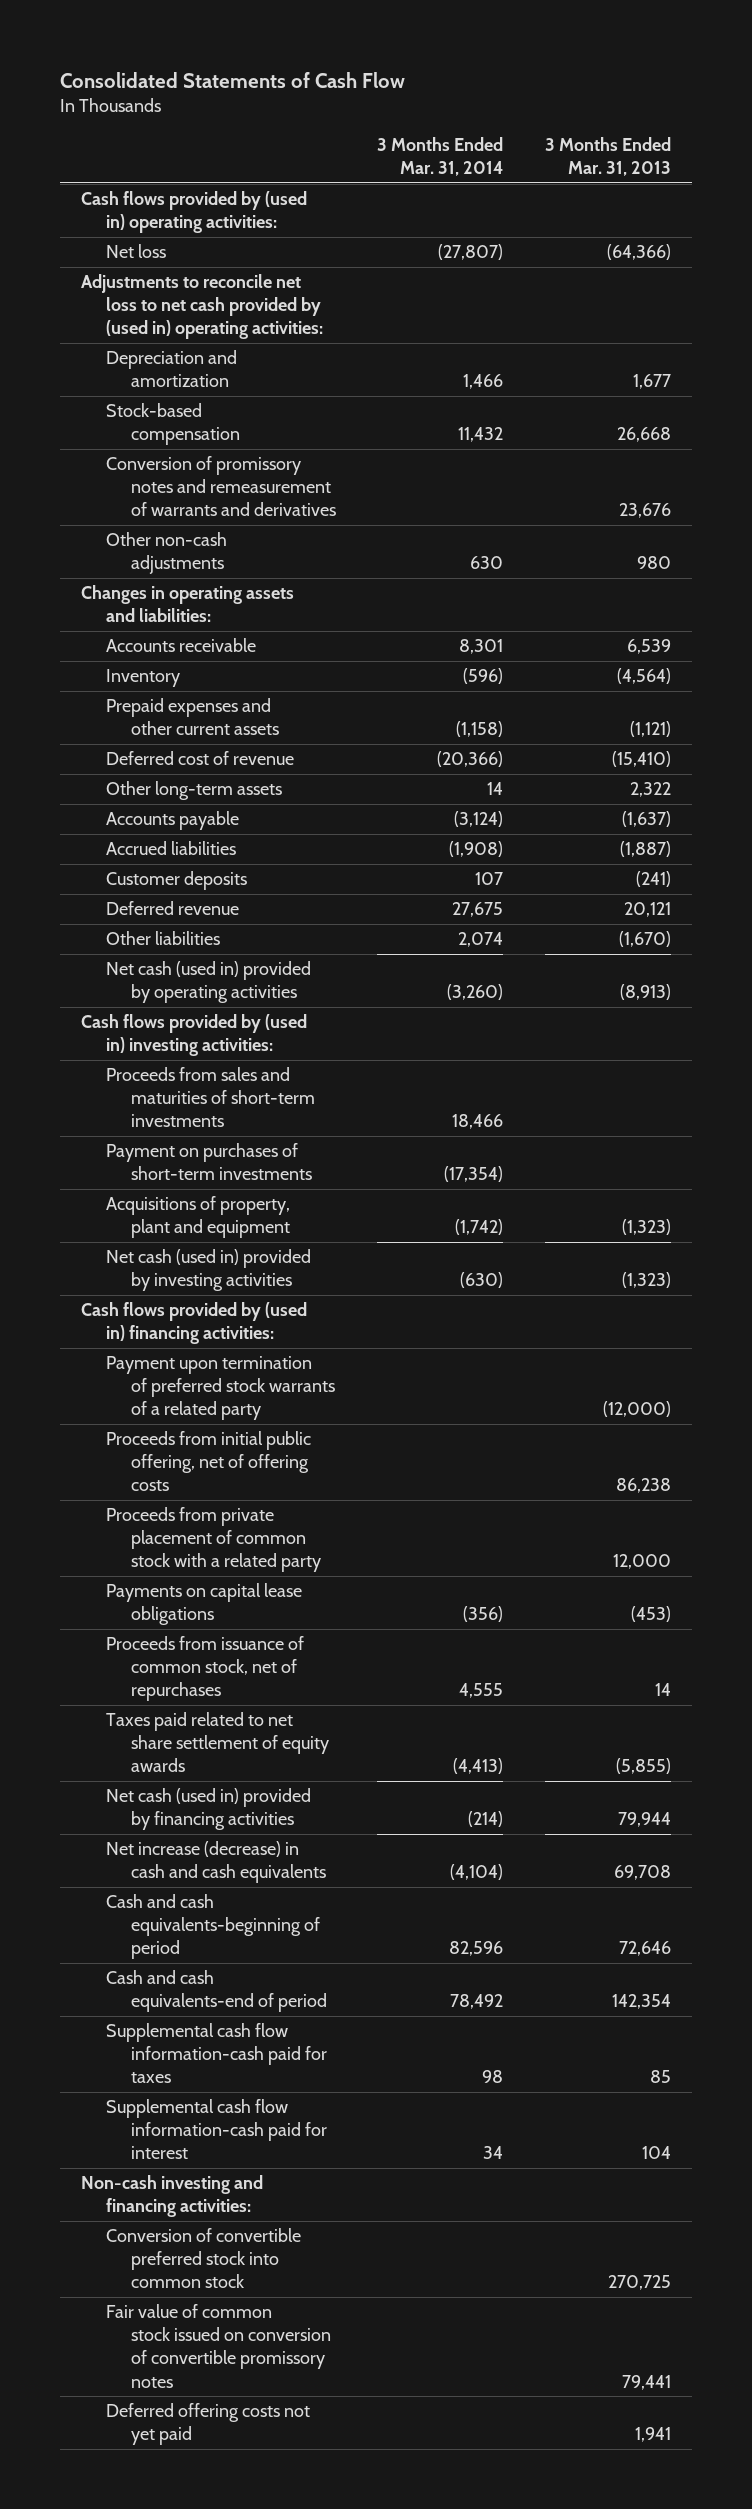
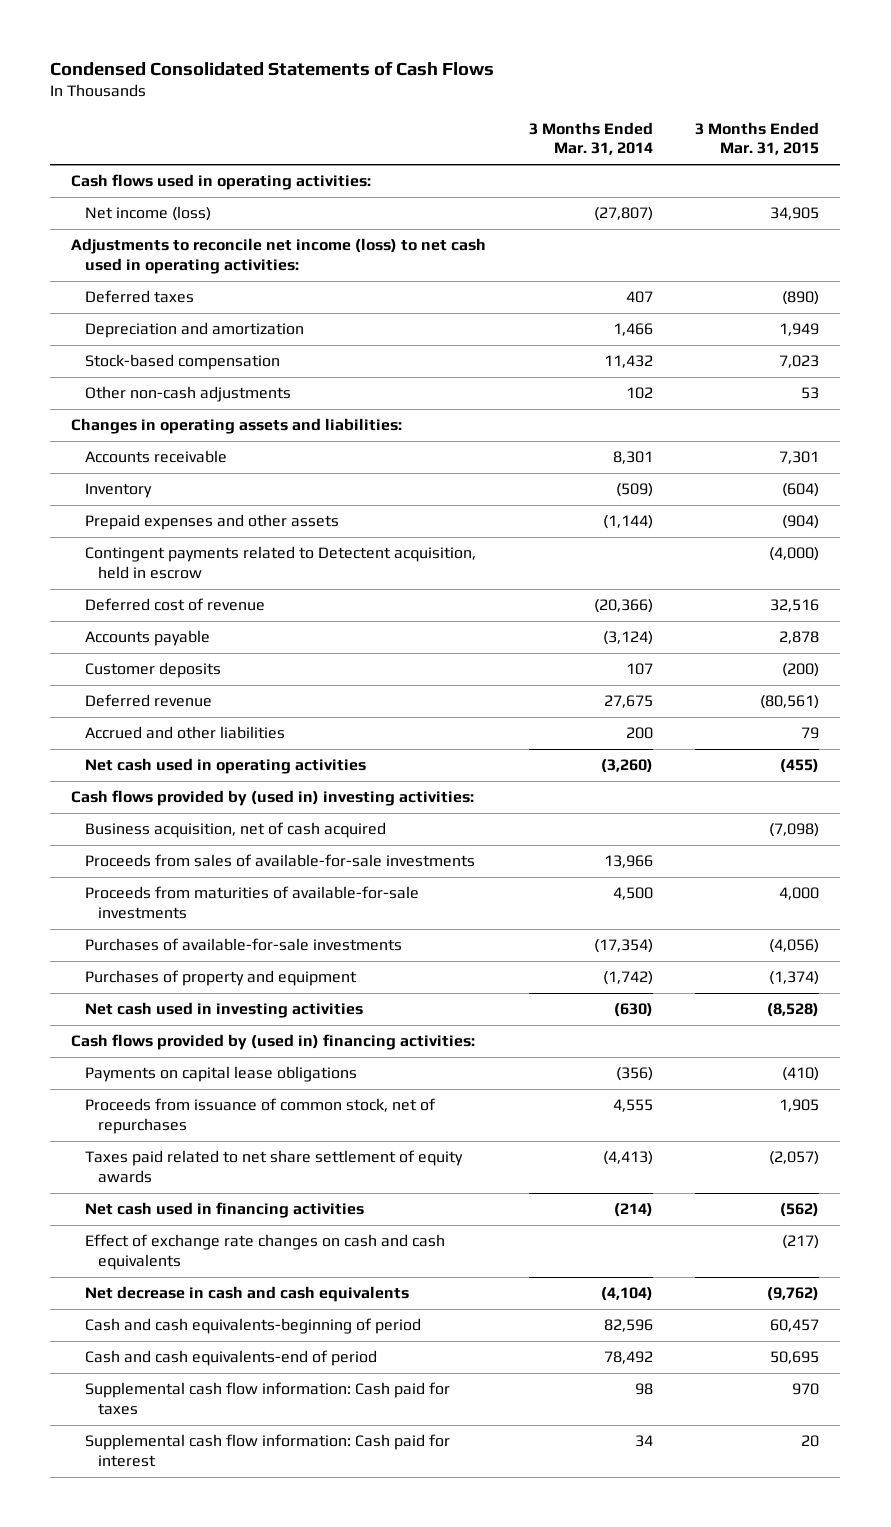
- Consolidated Statements of Cash Flow
+ Condensed Consolidated Statements of Cash Flows
- | 3 Months Ended Mar. 31, 2014 | 3 Months Ended Mar. 31, 2013
+ | 3 Months Ended Mar. 31, 2014 | 3 Months Ended Mar. 31, 2015
- Cash flows provided by (used in) operating activities:
- Net loss | (27,807) | (64,366)
- Adjustments to reconcile net loss to net cash provided by (used in) operating activities:
+ Cash flows used in operating activities:
+ Net income (loss) | (27,807) | 34,905
+ Adjustments to reconcile net income (loss) to net cash used in operating activities:
+ Deferred taxes | 407 | (890)
- Conversion of promissory notes and remeasurement of warrants and derivatives | | 23,676
- Other non-cash adjustments | 630 | 980
+ Other non-cash adjustments | 102 | 53
- Inventory | (596) | (4,564)
- Prepaid expenses and other current assets | (1,158) | (1,121)
+ Inventory | (509) | (604)
+ Prepaid expenses and other assets | (1,144) | (904)
+ Contingent payments related to Detectent acquisition, held in escrow | | (4,000)
- Other long-term assets | 14 | 2,322
- Accrued liabilities | (1,908) | (1,887)
- Other liabilities | 2,074 | (1,670)
- Net cash (used in) provided by operating activities | (3,260) | (8,913)
+ Accrued and other liabilities | 200 | 79
+ Net cash used in operating activities | (3,260) | (455)
- Proceeds from sales and maturities of short-term investments | 18,466 |
- Payment on purchases of short-term investments | (17,354) |
- Acquisitions of property, plant and equipment | (1,742) | (1,323)
- Net cash (used in) provided by investing activities | (630) | (1,323)
+ Business acquisition, net of cash acquired | | (7,098)
+ Proceeds from sales of available-for-sale investments | 13,966 |
+ Proceeds from maturities of available-for-sale investments | 4,500 | 4,000
+ Purchases of available-for-sale investments | (17,354) | (4,056)
+ Purchases of property and equipment | (1,742) | (1,374)
+ Net cash used in investing activities | (630) | (8,528)
- Payment upon termination of preferred stock warrants of a related party | | (12,000)
- Proceeds from initial public offering, net of offering costs | | 86,238
- Proceeds from private placement of common stock with a related party | | 12,000
- Net cash (used in) provided by financing activities | (214) | 79,944
- Net increase (decrease) in cash and cash equivalents | (4,104) | 69,708
+ Net cash used in financing activities | (214) | (562)
+ Effect of exchange rate changes on cash and cash equivalents | | (217)
+ Net decrease in cash and cash equivalents | (4,104) | (9,762)
- Supplemental cash flow information-cash paid for taxes | 98 | 85
- Supplemental cash flow information-cash paid for interest | 34 | 104
- Non-cash investing and financing activities:
- Conversion of convertible preferred stock into common stock | | 270,725
- Fair value of common stock issued on conversion of convertible promissory notes | | 79,441
- Deferred offering costs not yet paid | | 1,941
+ Supplemental cash flow information: Cash paid for taxes | 98 | 970
+ Supplemental cash flow information: Cash paid for interest | 34 | 20

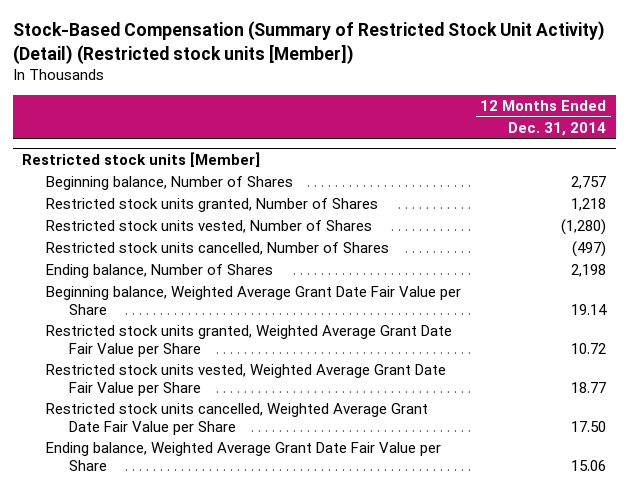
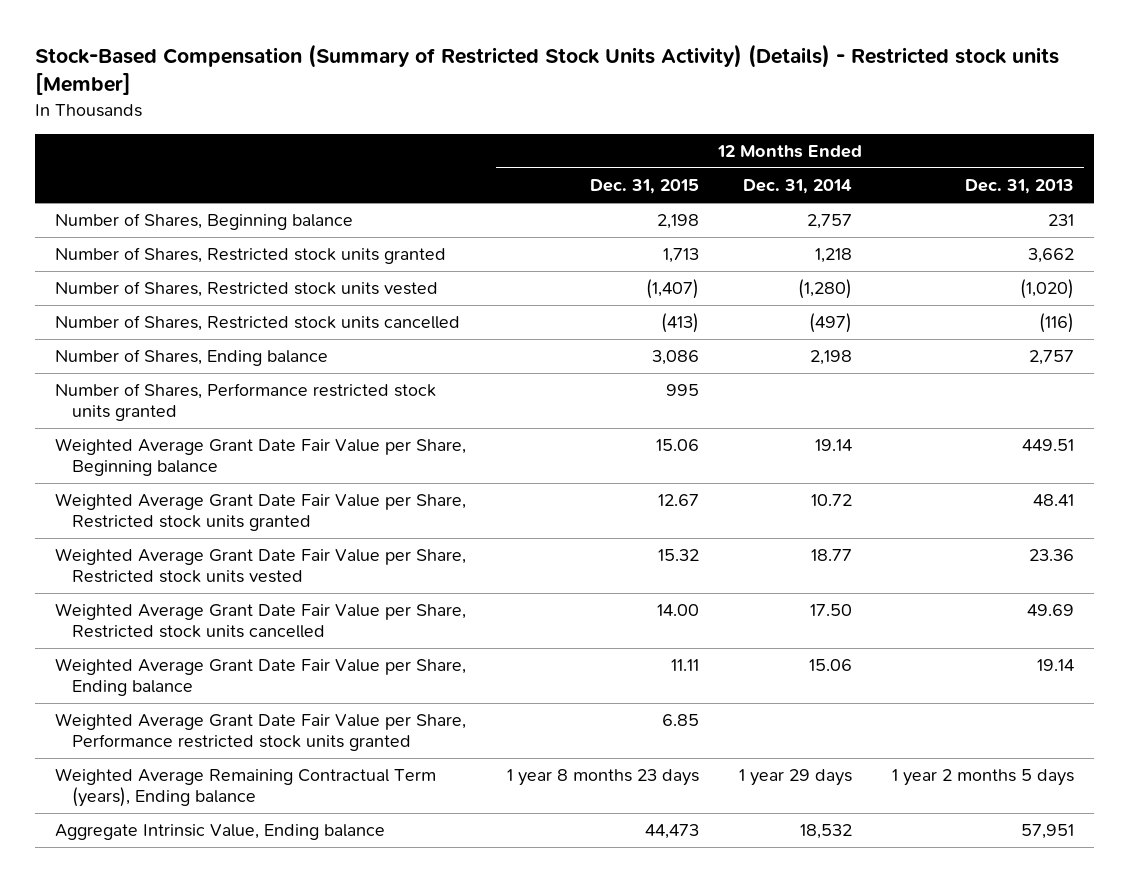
- Stock-Based Compensation (Summary of Restricted Stock Unit Activity) (Detail) (Restricted stock units [Member])
+ Stock-Based Compensation (Summary of Restricted Stock Units Activity) (Details) - Restricted stock units [Member]
- | 12 Months Ended Dec. 31, 2014
+ | 12 Months Ended Dec. 31, 2015 | 12 Months Ended Dec. 31, 2014 | 12 Months Ended Dec. 31, 2013
- Restricted stock units [Member]
- Beginning balance, Number of Shares | 2,757
- Restricted stock units granted, Number of Shares | 1,218
- Restricted stock units vested, Number of Shares | (1,280)
- Restricted stock units cancelled, Number of Shares | (497)
- Ending balance, Number of Shares | 2,198
- Beginning balance, Weighted Average Grant Date Fair Value per Share | 19.14
- Restricted stock units granted, Weighted Average Grant Date Fair Value per Share | 10.72
- Restricted stock units vested, Weighted Average Grant Date Fair Value per Share | 18.77
- Restricted stock units cancelled, Weighted Average Grant Date Fair Value per Share | 17.50
- Ending balance, Weighted Average Grant Date Fair Value per Share | 15.06
+ Number of Shares, Beginning balance | 2,198 | 2,757 | 231
+ Number of Shares, Restricted stock units granted | 1,713 | 1,218 | 3,662
+ Number of Shares, Restricted stock units vested | (1,407) | (1,280) | (1,020)
+ Number of Shares, Restricted stock units cancelled | (413) | (497) | (116)
+ Number of Shares, Ending balance | 3,086 | 2,198 | 2,757
+ Number of Shares, Performance restricted stock units granted | 995 | |
+ Weighted Average Grant Date Fair Value per Share, Beginning balance | 15.06 | 19.14 | 449.51
+ Weighted Average Grant Date Fair Value per Share, Restricted stock units granted | 12.67 | 10.72 | 48.41
+ Weighted Average Grant Date Fair Value per Share, Restricted stock units vested | 15.32 | 18.77 | 23.36
+ Weighted Average Grant Date Fair Value per Share, Restricted stock units cancelled | 14.00 | 17.50 | 49.69
+ Weighted Average Grant Date Fair Value per Share, Ending balance | 11.11 | 15.06 | 19.14
+ Weighted Average Grant Date Fair Value per Share, Performance restricted stock units granted | 6.85 | |
+ Weighted Average Remaining Contractual Term (years), Ending balance | 1 year 8 months 23 days | 1 year 29 days | 1 year 2 months 5 days
+ Aggregate Intrinsic Value, Ending balance | 44,473 | 18,532 | 57,951

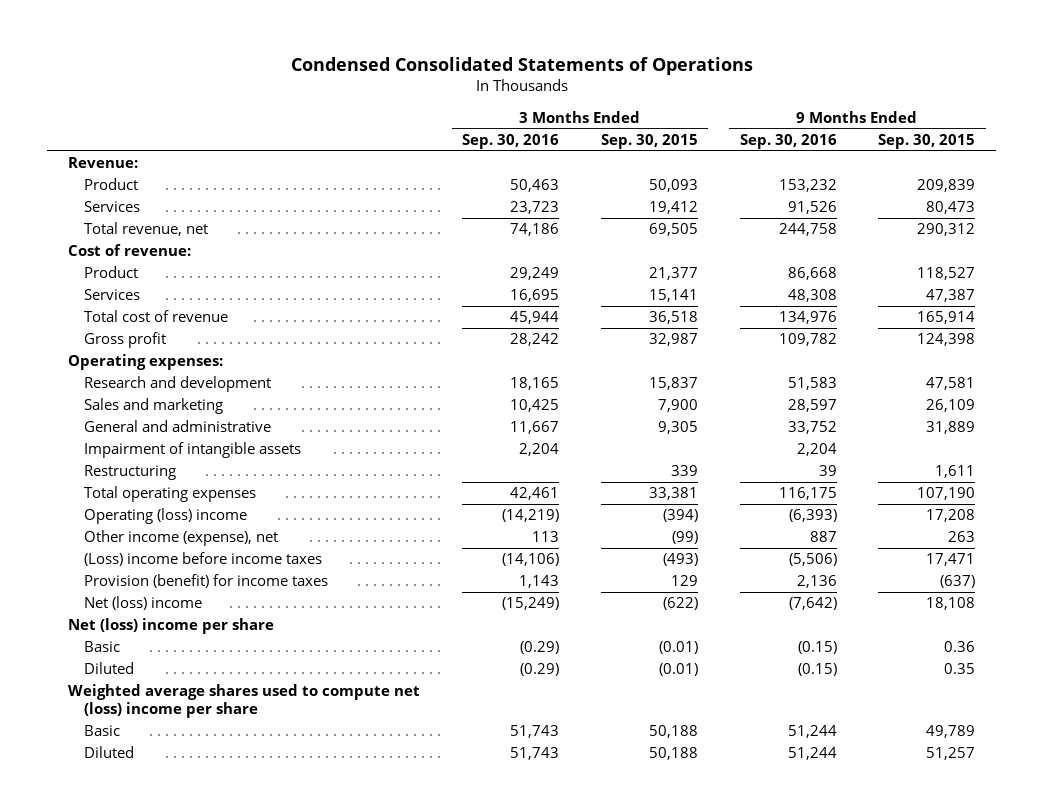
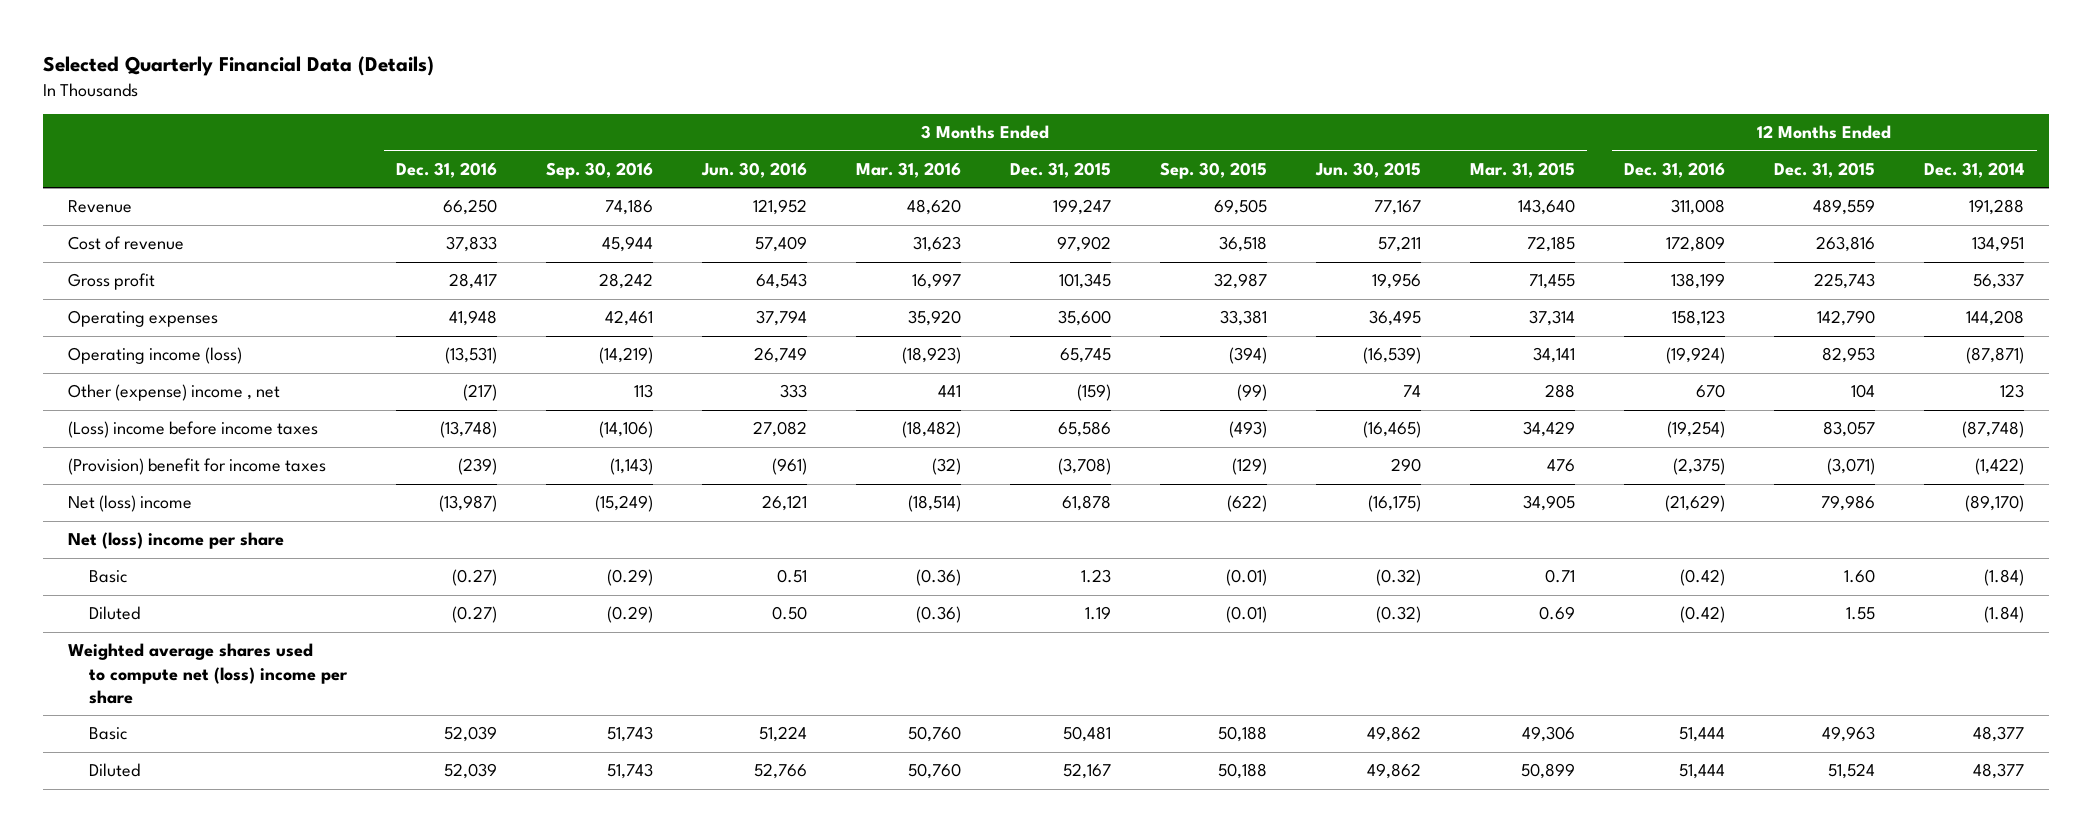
- Condensed Consolidated Statements of Operations
+ Selected Quarterly Financial Data (Details)
- | 3 Months Ended Sep. 30, 2016 | 3 Months Ended Sep. 30, 2015 | 9 Months Ended Sep. 30, 2016 | 9 Months Ended Sep. 30, 2015
+ | 3 Months Ended Dec. 31, 2016 | 3 Months Ended Sep. 30, 2016 | 3 Months Ended Jun. 30, 2016 | 3 Months Ended Mar. 31, 2016 | 3 Months Ended Dec. 31, 2015 | 3 Months Ended Sep. 30, 2015 | 3 Months Ended Jun. 30, 2015 | 3 Months Ended Mar. 31, 2015 | 12 Months Ended Dec. 31, 2016 | 12 Months Ended Dec. 31, 2015 | 12 Months Ended Dec. 31, 2014
- Revenue:
- Product | 50,463 | 50,093 | 153,232 | 209,839
- Services | 23,723 | 19,412 | 91,526 | 80,473
- Total revenue, net | 74,186 | 69,505 | 244,758 | 290,312
- Cost of revenue:
- Product | 29,249 | 21,377 | 86,668 | 118,527
- Services | 16,695 | 15,141 | 48,308 | 47,387
- Total cost of revenue | 45,944 | 36,518 | 134,976 | 165,914
+ Revenue | 66,250 | 74,186 | 121,952 | 48,620 | 199,247 | 69,505 | 77,167 | 143,640 | 311,008 | 489,559 | 191,288
+ Cost of revenue | 37,833 | 45,944 | 57,409 | 31,623 | 97,902 | 36,518 | 57,211 | 72,185 | 172,809 | 263,816 | 134,951
- Operating expenses:
- Research and development | 18,165 | 15,837 | 51,583 | 47,581
- Sales and marketing | 10,425 | 7,900 | 28,597 | 26,109
- General and administrative | 11,667 | 9,305 | 33,752 | 31,889
- Impairment of intangible assets | 2,204 | | 2,204 |
- Restructuring | | 339 | 39 | 1,611
- Total operating expenses | 42,461 | 33,381 | 116,175 | 107,190
- Operating (loss) income | (14,219) | (394) | (6,393) | 17,208
- Other income (expense), net | 113 | (99) | 887 | 263
+ Operating expenses | 41,948 | 42,461 | 37,794 | 35,920 | 35,600 | 33,381 | 36,495 | 37,314 | 158,123 | 142,790 | 144,208
+ Operating income (loss) | (13,531) | (14,219) | 26,749 | (18,923) | 65,745 | (394) | (16,539) | 34,141 | (19,924) | 82,953 | (87,871)
+ Other (expense) income , net | (217) | 113 | 333 | 441 | (159) | (99) | 74 | 288 | 670 | 104 | 123
- Provision (benefit) for income taxes | 1,143 | 129 | 2,136 | (637)
+ (Provision) benefit for income taxes | (239) | (1,143) | (961) | (32) | (3,708) | (129) | 290 | 476 | (2,375) | (3,071) | (1,422)

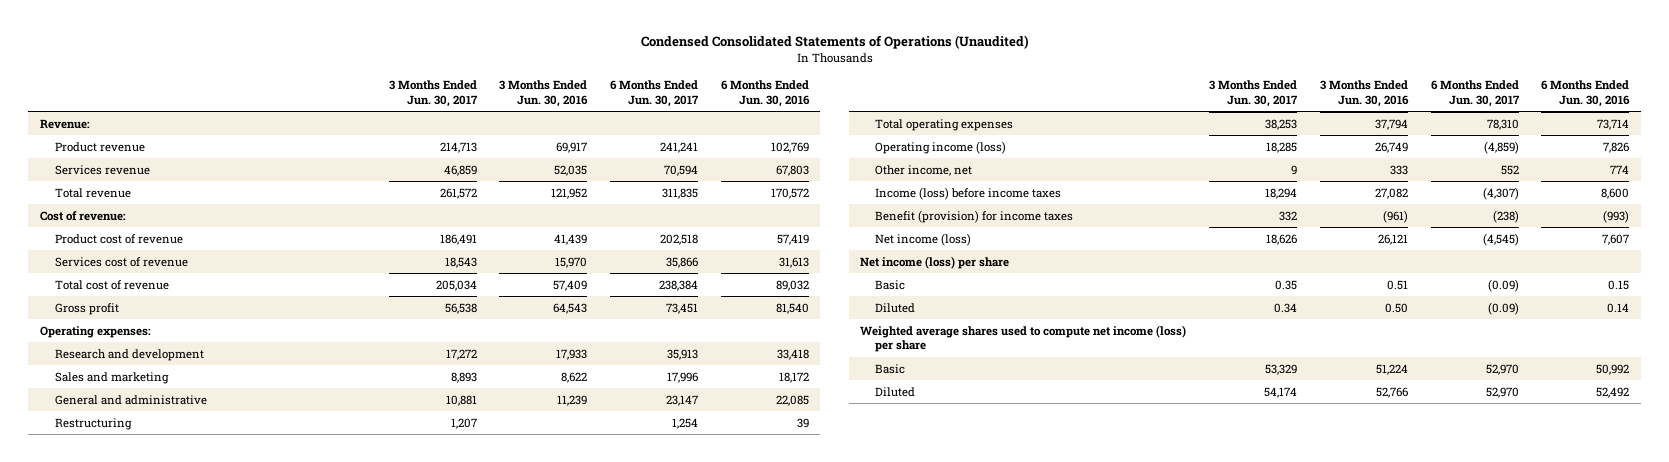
- Selected Quarterly Financial Data (Details)
+ Condensed Consolidated Statements of Operations (Unaudited)
- | 3 Months Ended Dec. 31, 2016 | 3 Months Ended Sep. 30, 2016 | 3 Months Ended Jun. 30, 2016 | 3 Months Ended Mar. 31, 2016 | 3 Months Ended Dec. 31, 2015 | 3 Months Ended Sep. 30, 2015 | 3 Months Ended Jun. 30, 2015 | 3 Months Ended Mar. 31, 2015 | 12 Months Ended Dec. 31, 2016 | 12 Months Ended Dec. 31, 2015 | 12 Months Ended Dec. 31, 2014
+ | 3 Months Ended Jun. 30, 2017 | 3 Months Ended Jun. 30, 2016 | 6 Months Ended Jun. 30, 2017 | 6 Months Ended Jun. 30, 2016
- Revenue | 66,250 | 74,186 | 121,952 | 48,620 | 199,247 | 69,505 | 77,167 | 143,640 | 311,008 | 489,559 | 191,288
- Cost of revenue | 37,833 | 45,944 | 57,409 | 31,623 | 97,902 | 36,518 | 57,211 | 72,185 | 172,809 | 263,816 | 134,951
+ Revenue:
+ Product revenue | 214,713 | 69,917 | 241,241 | 102,769
+ Services revenue | 46,859 | 52,035 | 70,594 | 67,803
+ Total revenue | 261,572 | 121,952 | 311,835 | 170,572
+ Cost of revenue:
+ Product cost of revenue | 186,491 | 41,439 | 202,518 | 57,419
+ Services cost of revenue | 18,543 | 15,970 | 35,866 | 31,613
+ Total cost of revenue | 205,034 | 57,409 | 238,384 | 89,032
- Operating expenses | 41,948 | 42,461 | 37,794 | 35,920 | 35,600 | 33,381 | 36,495 | 37,314 | 158,123 | 142,790 | 144,208
+ Operating expenses:
+ Research and development | 17,272 | 17,933 | 35,913 | 33,418
+ Sales and marketing | 8,893 | 8,622 | 17,996 | 18,172
+ General and administrative | 10,881 | 11,239 | 23,147 | 22,085
+ Restructuring | 1,207 | | 1,254 | 39
+ Total operating expenses | 38,253 | 37,794 | 78,310 | 73,714
- Other (expense) income , net | (217) | 113 | 333 | 441 | (159) | (99) | 74 | 288 | 670 | 104 | 123
- (Loss) income before income taxes | (13,748) | (14,106) | 27,082 | (18,482) | 65,586 | (493) | (16,465) | 34,429 | (19,254) | 83,057 | (87,748)
- (Provision) benefit for income taxes | (239) | (1,143) | (961) | (32) | (3,708) | (129) | 290 | 476 | (2,375) | (3,071) | (1,422)
- Net (loss) income | (13,987) | (15,249) | 26,121 | (18,514) | 61,878 | (622) | (16,175) | 34,905 | (21,629) | 79,986 | (89,170)
- Net (loss) income per share
+ Other income, net | 9 | 333 | 552 | 774
+ Income (loss) before income taxes | 18,294 | 27,082 | (4,307) | 8,600
+ Benefit (provision) for income taxes | 332 | (961) | (238) | (993)
+ Net income (loss) | 18,626 | 26,121 | (4,545) | 7,607
+ Net income (loss) per share
- Weighted average shares used to compute net (loss) income per share
+ Weighted average shares used to compute net income (loss) per share

